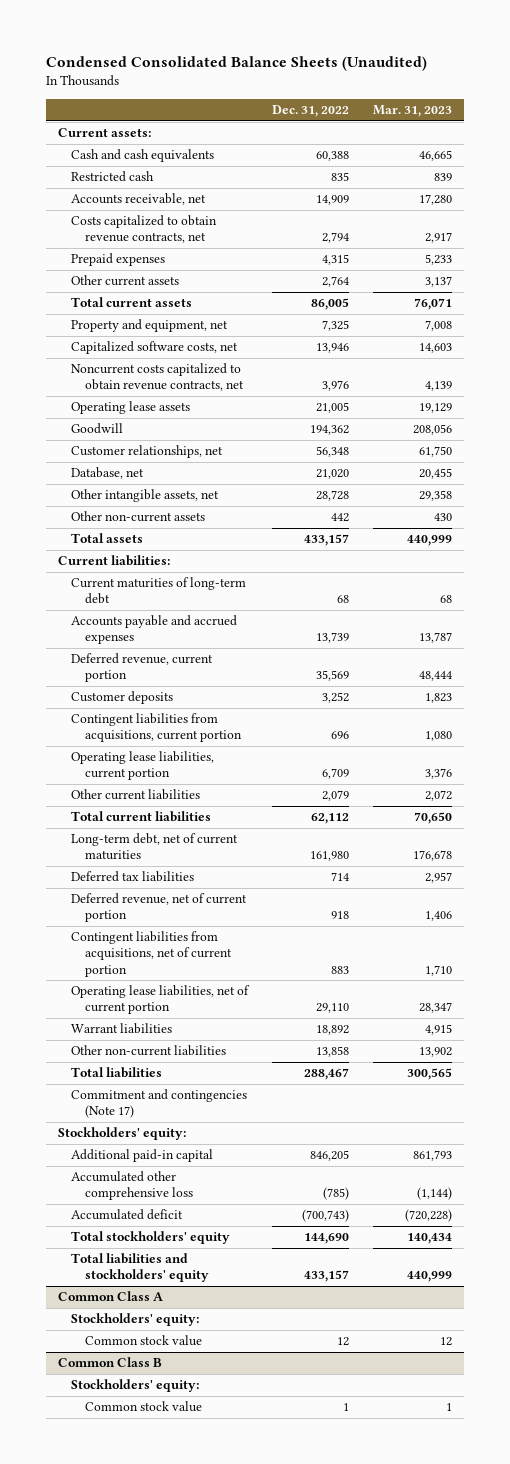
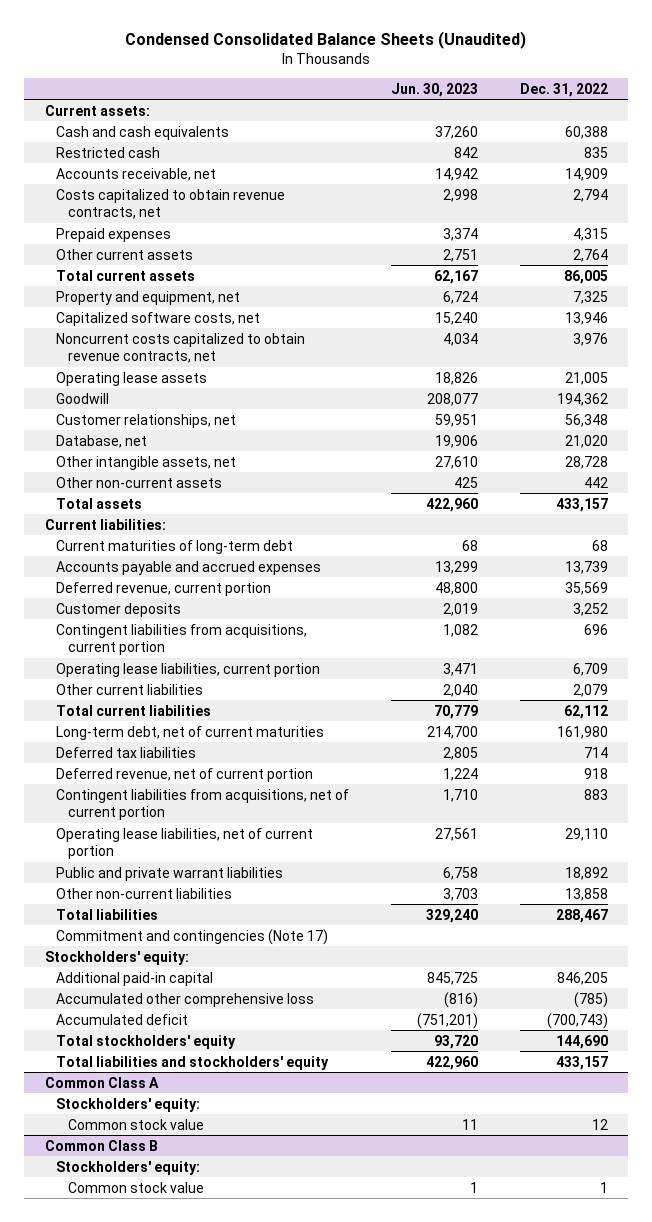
- | Dec. 31, 2022 | Mar. 31, 2023
+ | Jun. 30, 2023 | Dec. 31, 2022
- Warrant liabilities | 18,892 | 4,915
+ Public and private warrant liabilities | 6,758 | 18,892

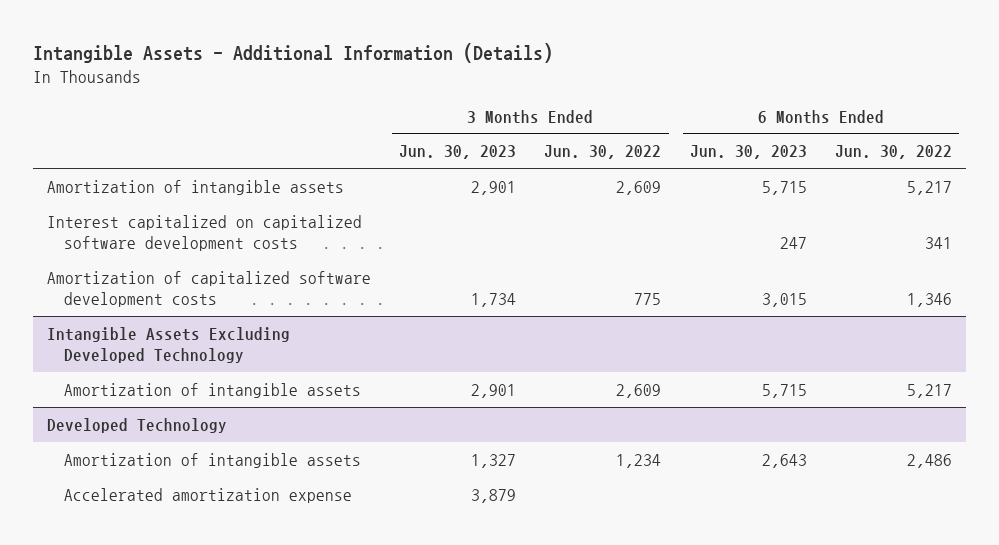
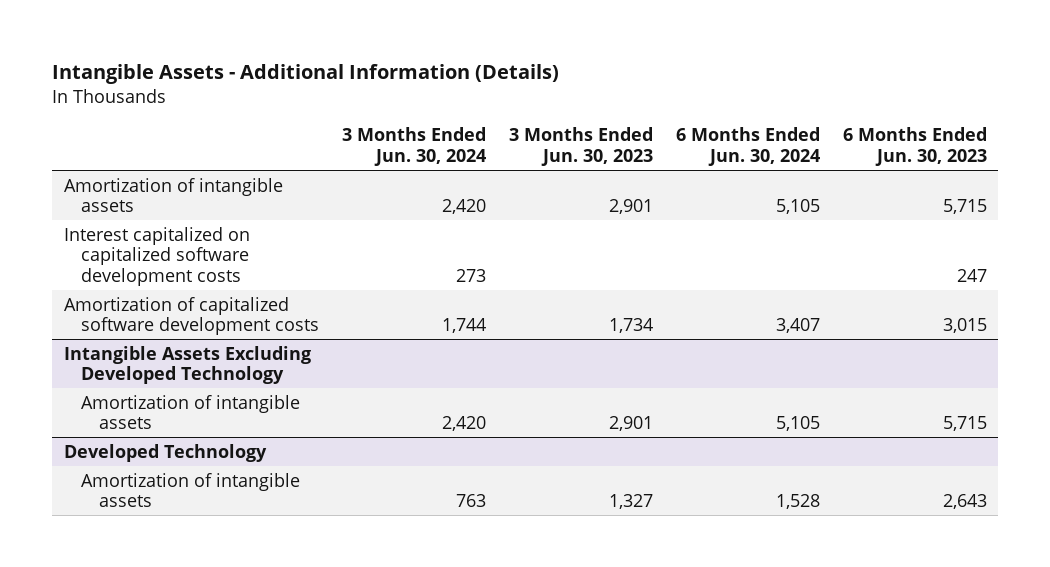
- | 3 Months Ended Jun. 30, 2023 | 3 Months Ended Jun. 30, 2022 | 6 Months Ended Jun. 30, 2023 | 6 Months Ended Jun. 30, 2022
+ | 3 Months Ended Jun. 30, 2024 | 3 Months Ended Jun. 30, 2023 | 6 Months Ended Jun. 30, 2024 | 6 Months Ended Jun. 30, 2023
@ Developed Technology
- Accelerated amortization expense | 3,879 | | |

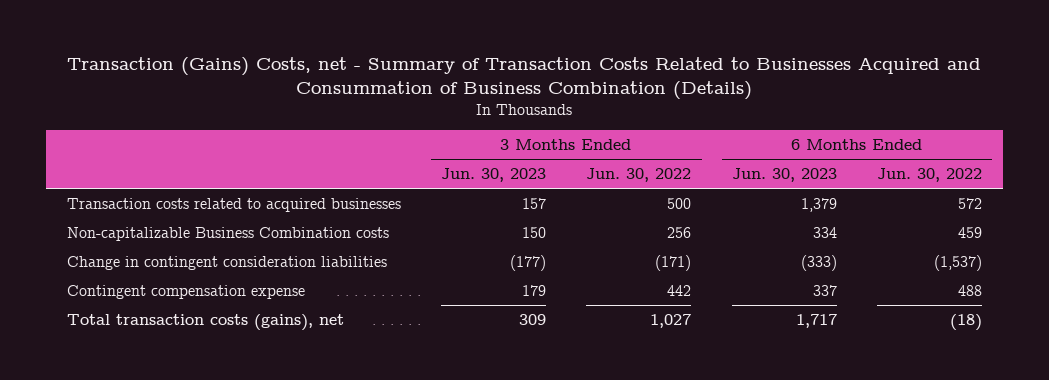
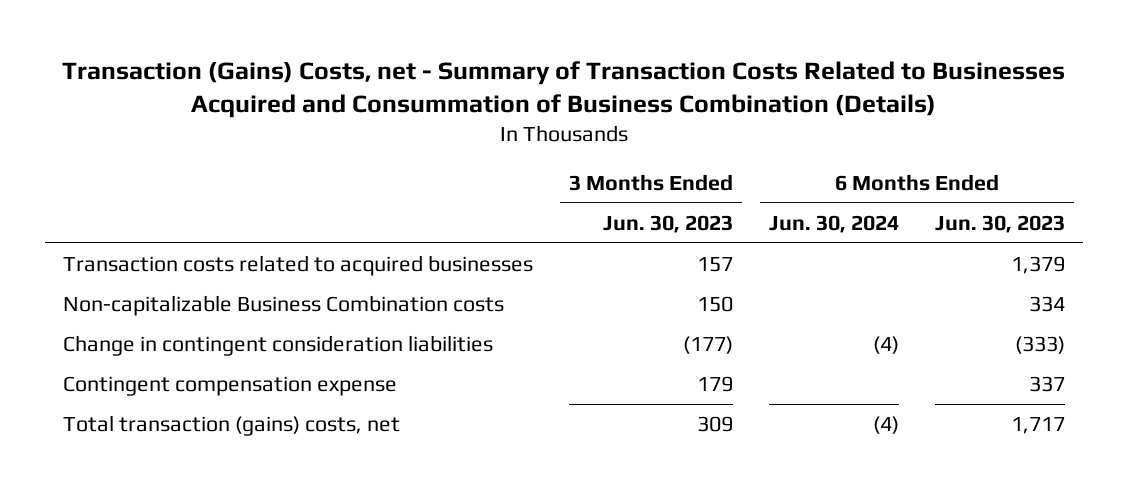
- | 3 Months Ended Jun. 30, 2023 | 3 Months Ended Jun. 30, 2022 | 6 Months Ended Jun. 30, 2023 | 6 Months Ended Jun. 30, 2022
+ | 3 Months Ended Jun. 30, 2023 | 6 Months Ended Jun. 30, 2024 | 6 Months Ended Jun. 30, 2023
- Total transaction costs (gains), net | 309 | 1,027 | 1,717 | (18)
+ Total transaction (gains) costs, net | 309 | (4) | 1,717

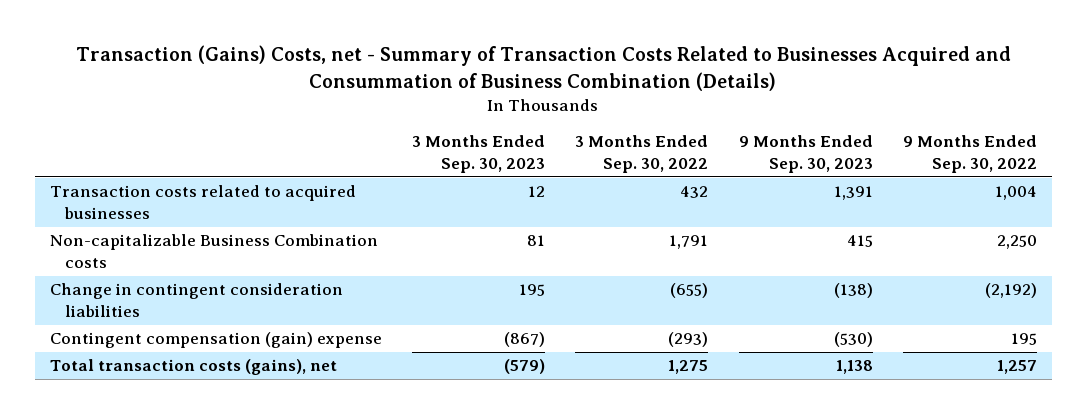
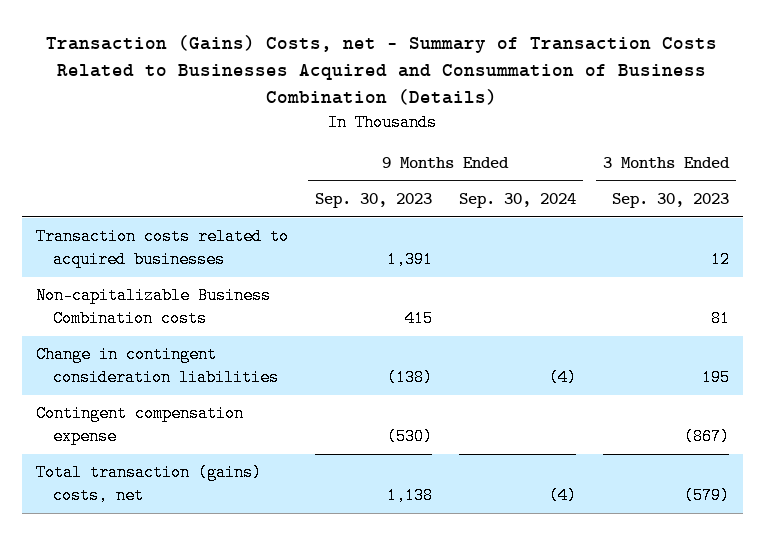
- | 3 Months Ended Sep. 30, 2023 | 3 Months Ended Sep. 30, 2022 | 9 Months Ended Sep. 30, 2023 | 9 Months Ended Sep. 30, 2022
+ | 9 Months Ended Sep. 30, 2023 | 9 Months Ended Sep. 30, 2024 | 3 Months Ended Sep. 30, 2023
- Contingent compensation (gain) expense | (867) | (293) | (530) | 195
- Total transaction costs (gains), net | (579) | 1,275 | 1,138 | 1,257
+ Contingent compensation expense | (530) | | (867)
+ Total transaction (gains) costs, net | 1,138 | (4) | (579)

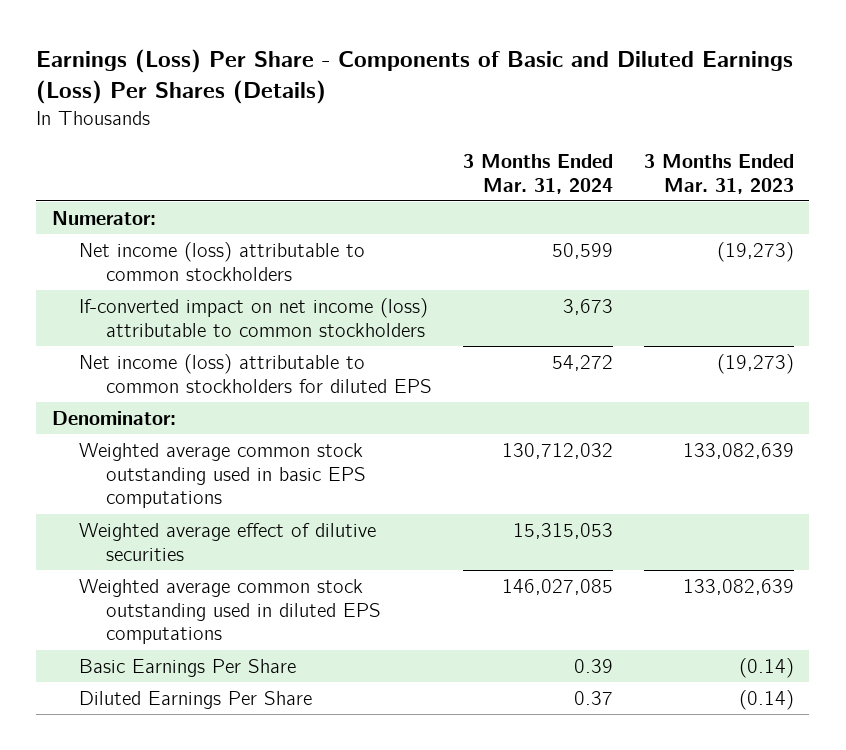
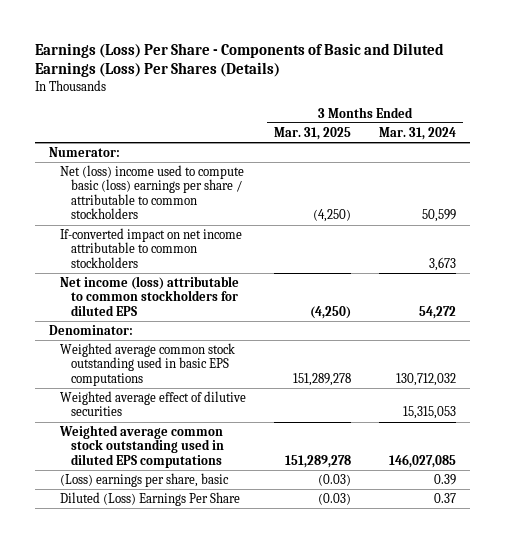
- | 3 Months Ended Mar. 31, 2024 | 3 Months Ended Mar. 31, 2023
+ | 3 Months Ended Mar. 31, 2025 | 3 Months Ended Mar. 31, 2024
- Net income (loss) attributable to common stockholders | 50,599 | (19,273)
- If-converted impact on net income (loss) attributable to common stockholders | 3,673 |
+ Net (loss) income used to compute basic (loss) earnings per share / attributable to common stockholders | (4,250) | 50,599
+ If-converted impact on net income attributable to common stockholders | | 3,673
- Basic Earnings Per Share | 0.39 | (0.14)
- Diluted Earnings Per Share | 0.37 | (0.14)
+ (Loss) earnings per share, basic | (0.03) | 0.39
+ Diluted (Loss) Earnings Per Share | (0.03) | 0.37

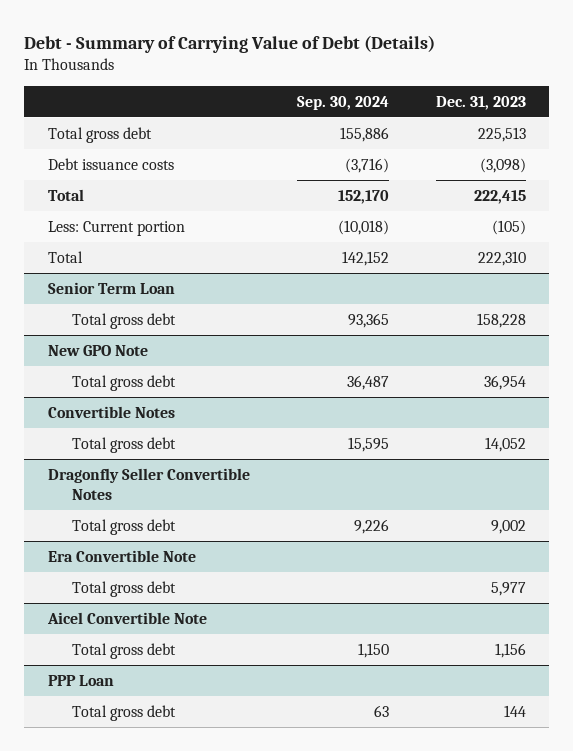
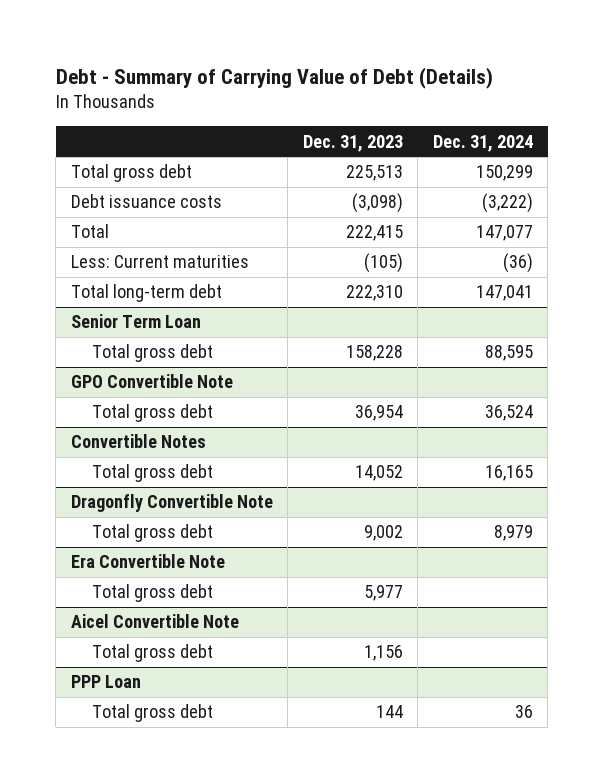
- | Sep. 30, 2024 | Dec. 31, 2023
+ | Dec. 31, 2023 | Dec. 31, 2024
- Less: Current portion | (10,018) | (105)
- Total | 142,152 | 222,310
+ Less: Current maturities | (105) | (36)
+ Total long-term debt | 222,310 | 147,041
- New GPO Note
+ GPO Convertible Note
- Dragonfly Seller Convertible Notes
+ Dragonfly Convertible Note

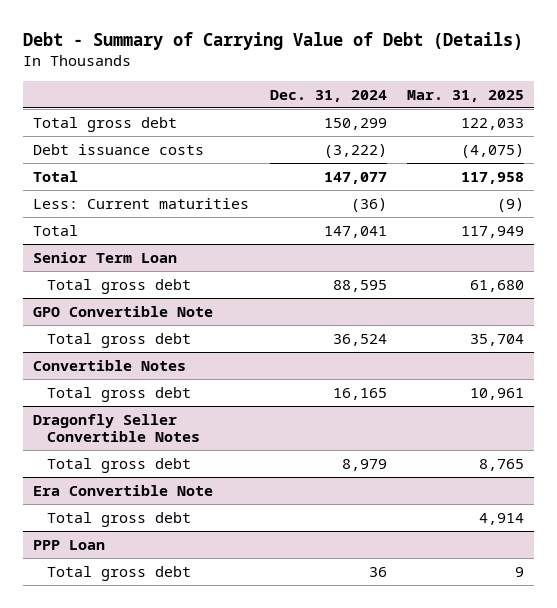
- | Dec. 31, 2023 | Dec. 31, 2024
+ | Dec. 31, 2024 | Mar. 31, 2025
- Total long-term debt | 222,310 | 147,041
+ Total | 147,041 | 117,949
- Dragonfly Convertible Note
+ Dragonfly Seller Convertible Notes
- Aicel Convertible Note
- Total gross debt | 1,156 |

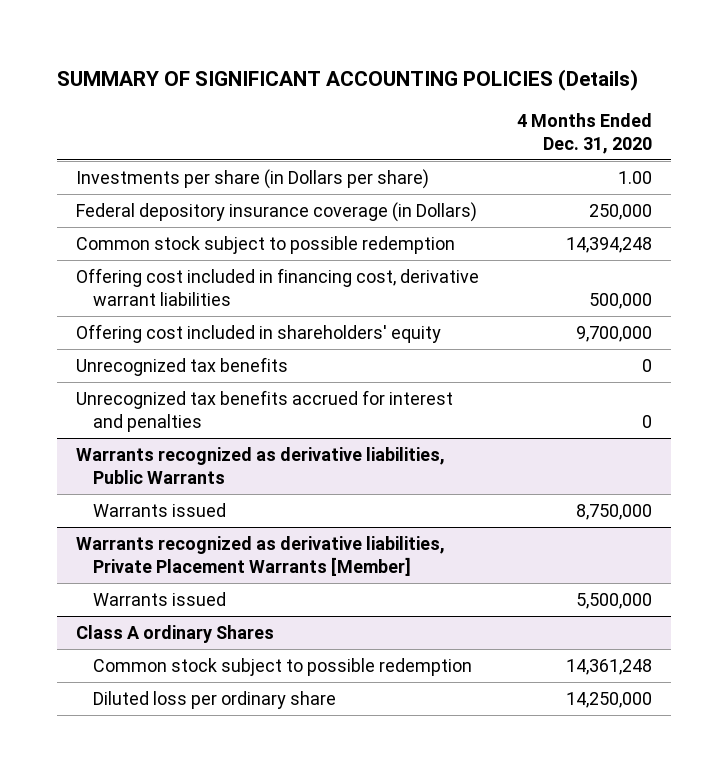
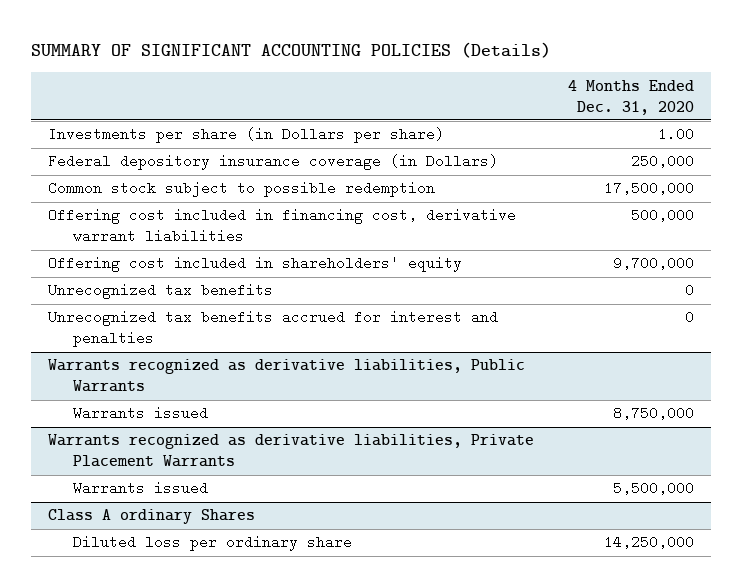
- Common stock subject to possible redemption | 14,394,248
+ Common stock subject to possible redemption | 17,500,000
- Warrants recognized as derivative liabilities, Private Placement Warrants [Member]
+ Warrants recognized as derivative liabilities, Private Placement Warrants
@ Class A ordinary Shares
- Common stock subject to possible redemption | 14,361,248

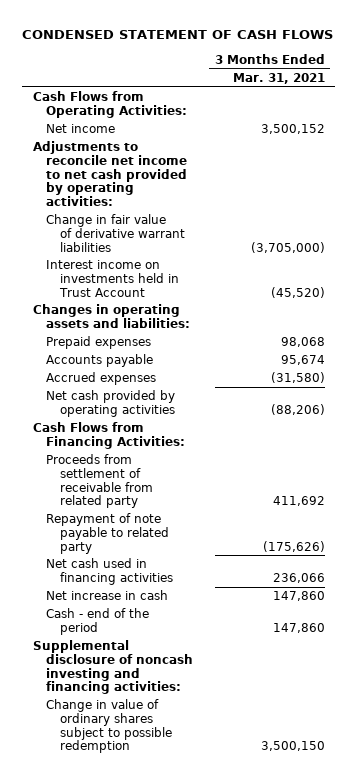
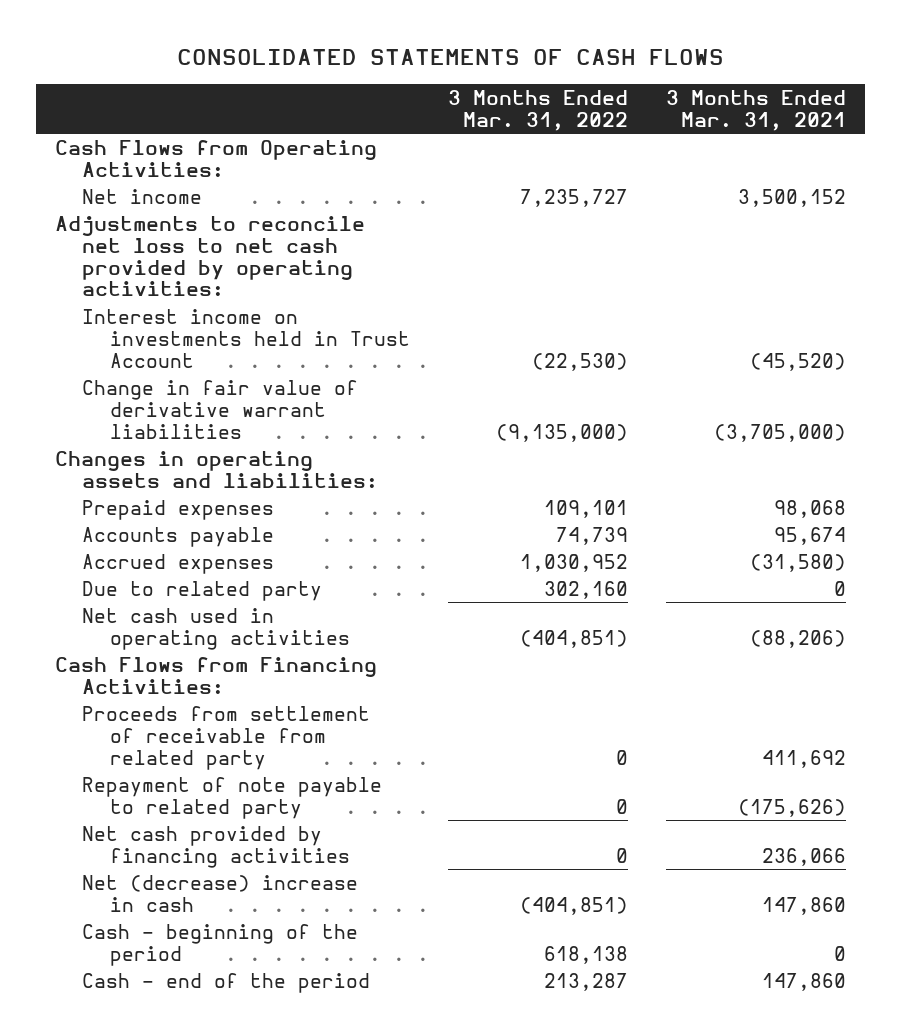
- CONDENSED STATEMENT OF CASH FLOWS
+ CONSOLIDATED STATEMENTS OF CASH FLOWS
- | 3 Months Ended Mar. 31, 2021
+ | 3 Months Ended Mar. 31, 2022 | 3 Months Ended Mar. 31, 2021
- Adjustments to reconcile net income to net cash provided by operating activities:
+ Adjustments to reconcile net loss to net cash provided by operating activities:
moved down: Change in fair value of derivative warrant liabilities | (9,135,000) | (3,705,000)
- Net cash provided by operating activities | (88,206)
+ Due to related party | 302,160 | 0
+ Net cash used in operating activities | (404,851) | (88,206)
- Net cash used in financing activities | 236,066
- Net increase in cash | 147,860
+ Net cash provided by financing activities | 0 | 236,066
+ Net (decrease) increase in cash | (404,851) | 147,860
+ Cash - beginning of the period | 618,138 | 0
- Supplemental disclosure of noncash investing and financing activities:
- Change in value of ordinary shares subject to possible redemption | 3,500,150

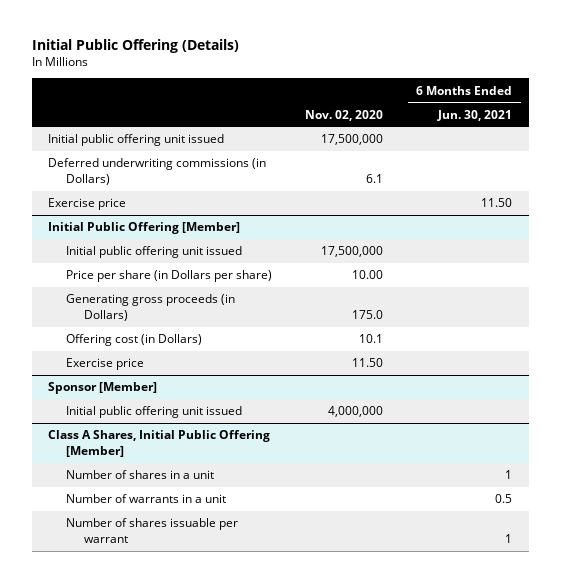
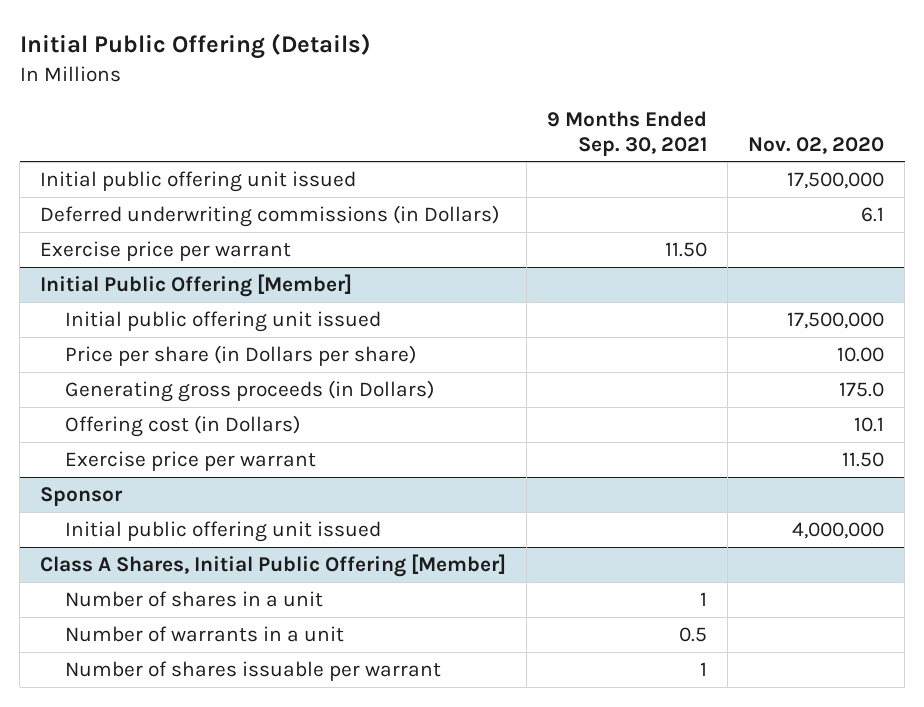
- | Nov. 02, 2020 | 6 Months Ended Jun. 30, 2021
+ | 9 Months Ended Sep. 30, 2021 | Nov. 02, 2020
- Exercise price | | 11.50
+ Exercise price per warrant | 11.50 |
@ Initial Public Offering [Member]
- Exercise price | 11.50 |
- Sponsor [Member]
@ Initial Public Offering [Member]
+ Exercise price per warrant | | 11.50
+ Sponsor

